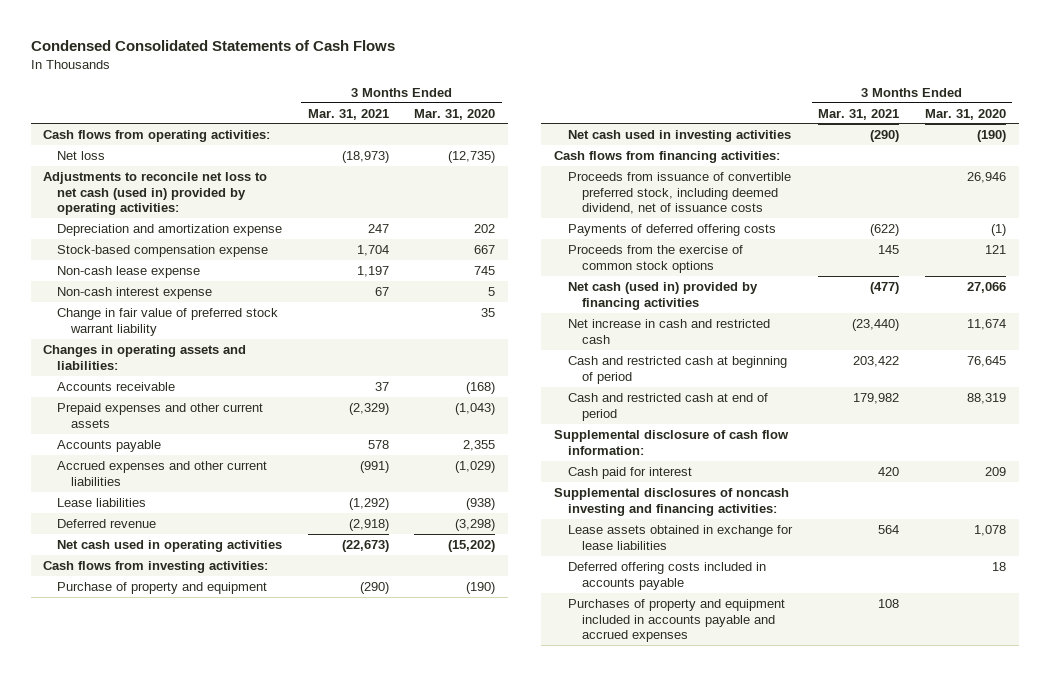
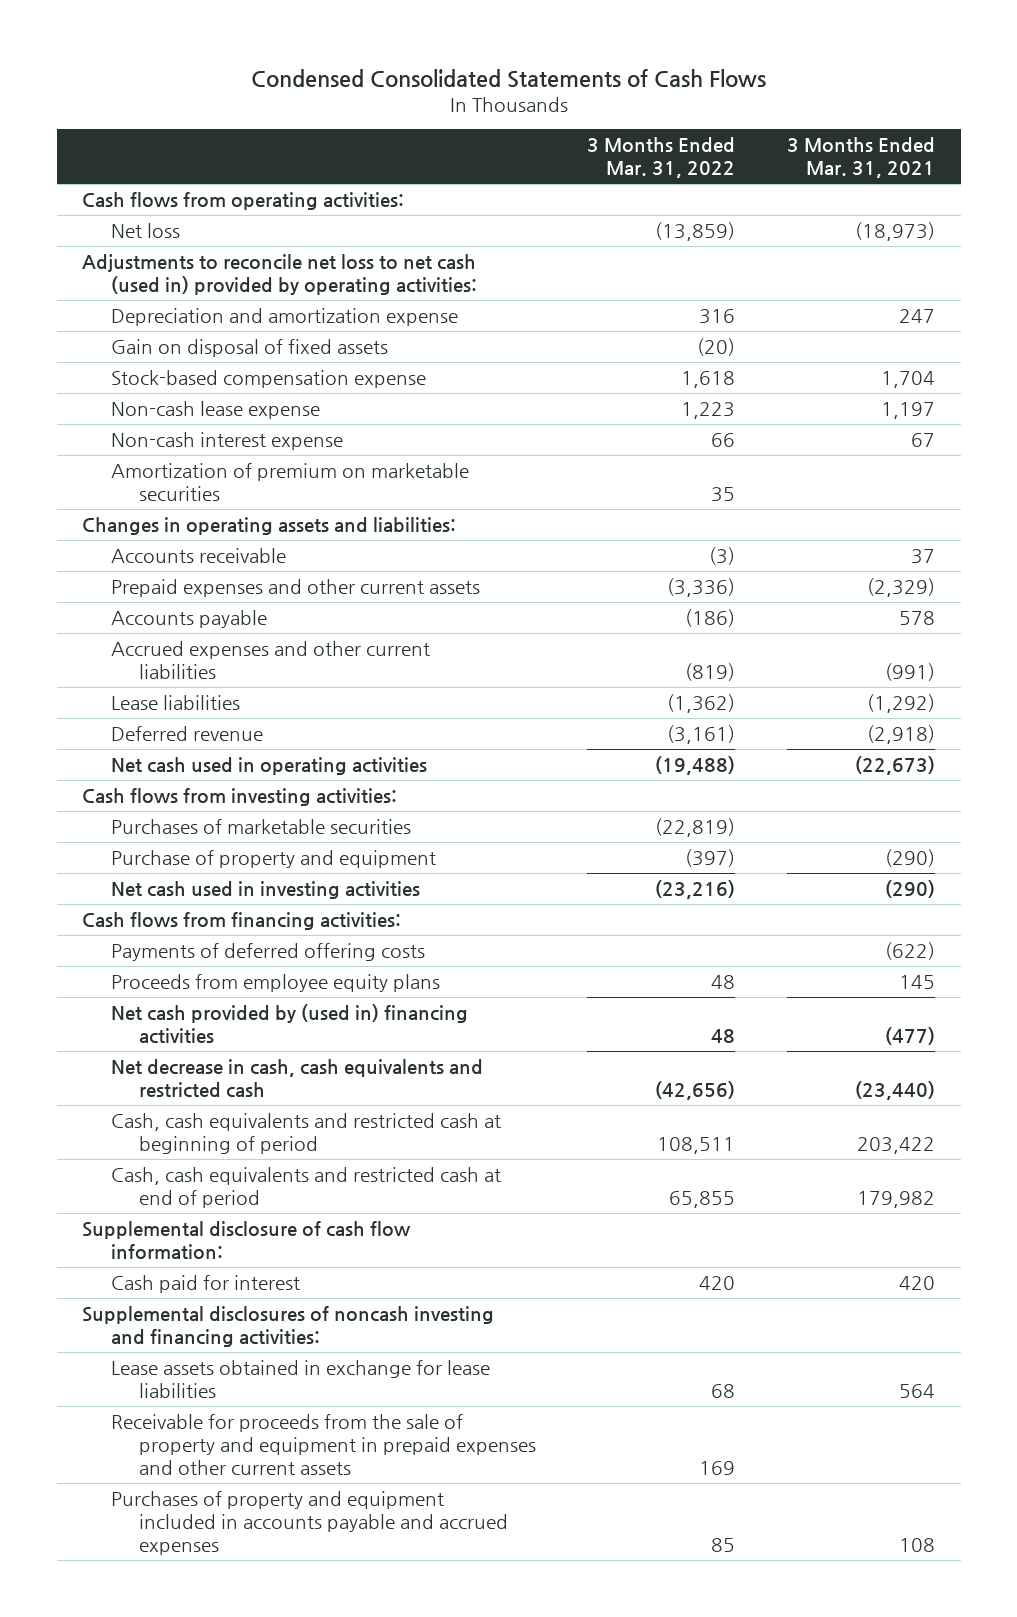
- | 3 Months Ended Mar. 31, 2021 | 3 Months Ended Mar. 31, 2020
+ | 3 Months Ended Mar. 31, 2022 | 3 Months Ended Mar. 31, 2021
+ Gain on disposal of fixed assets | (20) |
- Change in fair value of preferred stock warrant liability | | 35
+ Amortization of premium on marketable securities | 35 |
+ Purchases of marketable securities | (22,819) |
- Proceeds from issuance of convertible preferred stock, including deemed dividend, net of issuance costs | | 26,946
- Proceeds from the exercise of common stock options | 145 | 121
- Net cash (used in) provided by financing activities | (477) | 27,066
- Net increase in cash and restricted cash | (23,440) | 11,674
- Cash and restricted cash at beginning of period | 203,422 | 76,645
- Cash and restricted cash at end of period | 179,982 | 88,319
+ Proceeds from employee equity plans | 48 | 145
+ Net cash provided by (used in) financing activities | 48 | (477)
+ Net decrease in cash, cash equivalents and restricted cash | (42,656) | (23,440)
+ Cash, cash equivalents and restricted cash at beginning of period | 108,511 | 203,422
+ Cash, cash equivalents and restricted cash at end of period | 65,855 | 179,982
- Deferred offering costs included in accounts payable | | 18
+ Receivable for proceeds from the sale of property and equipment in prepaid expenses and other current assets | 169 |

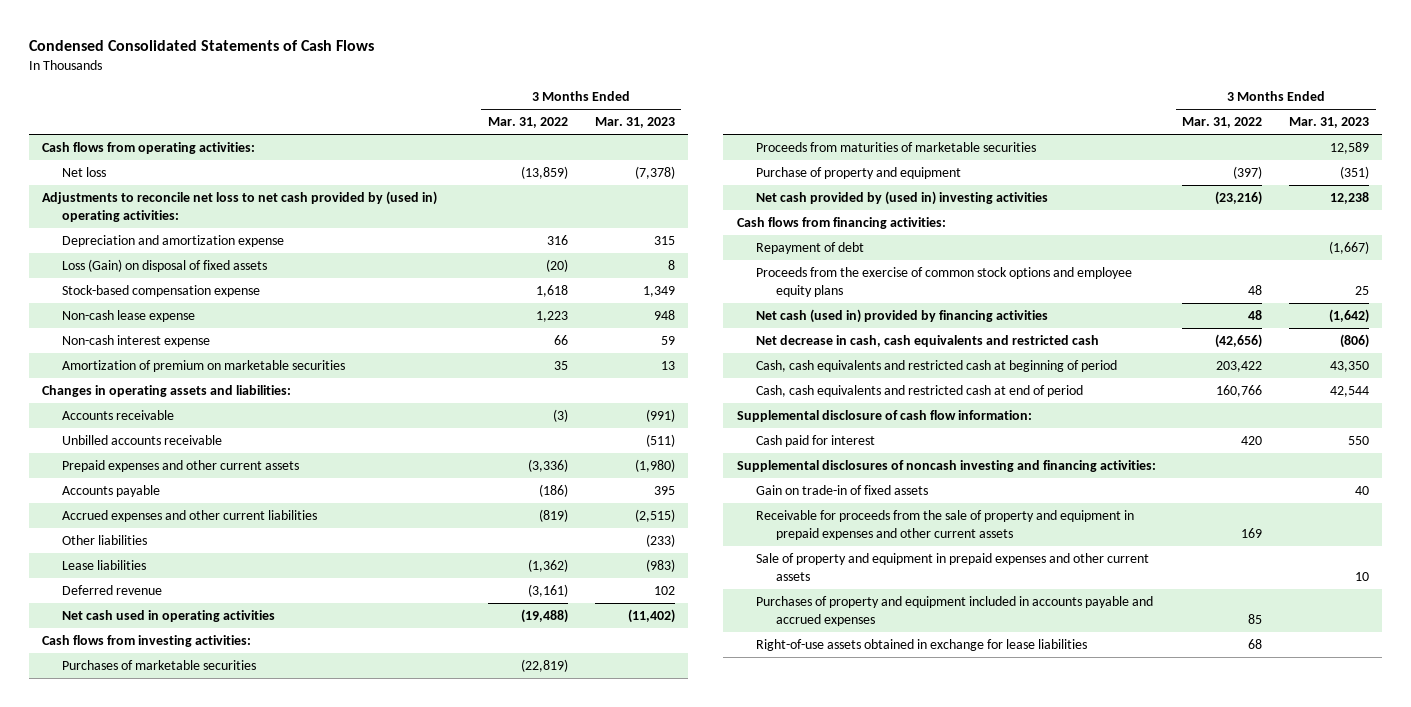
- | 3 Months Ended Mar. 31, 2022 | 3 Months Ended Mar. 31, 2021
+ | 3 Months Ended Mar. 31, 2022 | 3 Months Ended Mar. 31, 2023
- Adjustments to reconcile net loss to net cash (used in) provided by operating activities:
+ Adjustments to reconcile net loss to net cash provided by (used in) operating activities:
- Gain on disposal of fixed assets | (20) |
+ Loss (Gain) on disposal of fixed assets | (20) | 8
+ Unbilled accounts receivable | | (511)
+ Other liabilities | | (233)
+ Proceeds from maturities of marketable securities | | 12,589
- Net cash used in investing activities | (23,216) | (290)
+ Net cash provided by (used in) investing activities | (23,216) | 12,238
- Payments of deferred offering costs | | (622)
- Proceeds from employee equity plans | 48 | 145
- Net cash provided by (used in) financing activities | 48 | (477)
+ Repayment of debt | | (1,667)
+ Proceeds from the exercise of common stock options and employee equity plans | 48 | 25
+ Net cash (used in) provided by financing activities | 48 | (1,642)
- Cash, cash equivalents and restricted cash at beginning of period | 108,511 | 203,422
- Cash, cash equivalents and restricted cash at end of period | 65,855 | 179,982
+ Cash, cash equivalents and restricted cash at beginning of period | 203,422 | 43,350
+ Cash, cash equivalents and restricted cash at end of period | 160,766 | 42,544
- Lease assets obtained in exchange for lease liabilities | 68 | 564
+ Gain on trade-in of fixed assets | | 40
+ Sale of property and equipment in prepaid expenses and other current assets | | 10
+ Right-of-use assets obtained in exchange for lease liabilities | 68 |

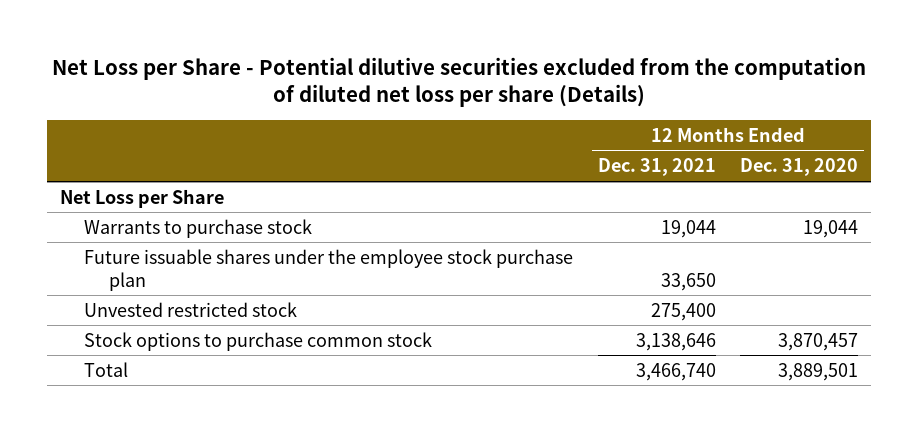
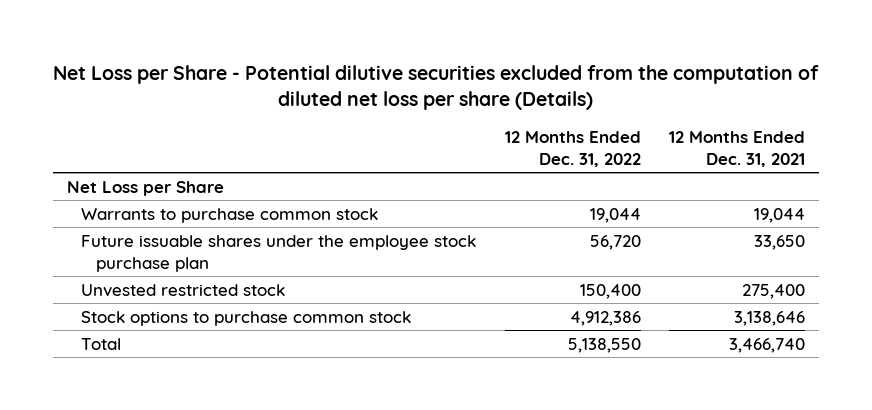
- | 12 Months Ended Dec. 31, 2021 | 12 Months Ended Dec. 31, 2020
+ | 12 Months Ended Dec. 31, 2022 | 12 Months Ended Dec. 31, 2021
- Warrants to purchase stock | 19,044 | 19,044
+ Warrants to purchase common stock | 19,044 | 19,044

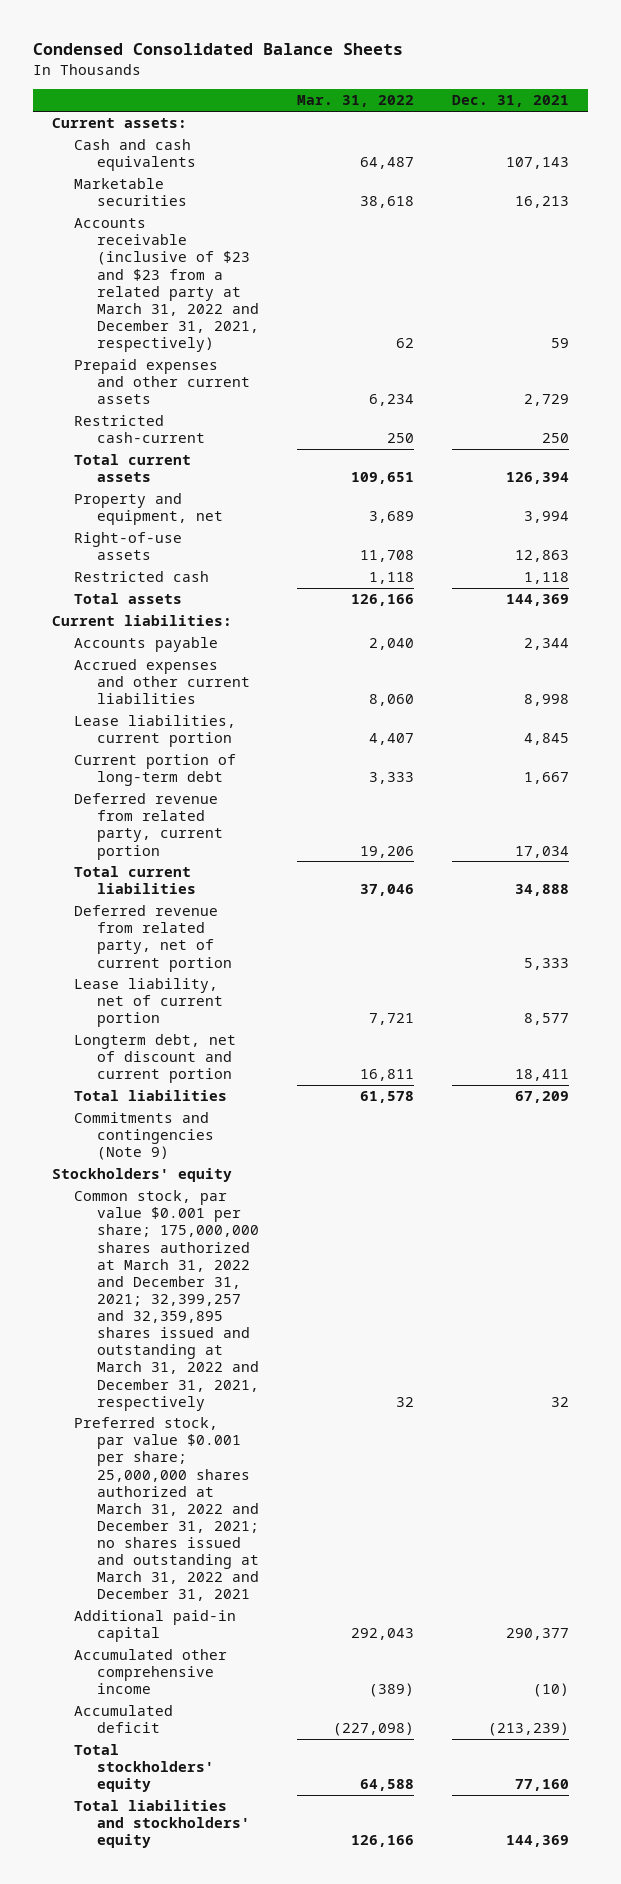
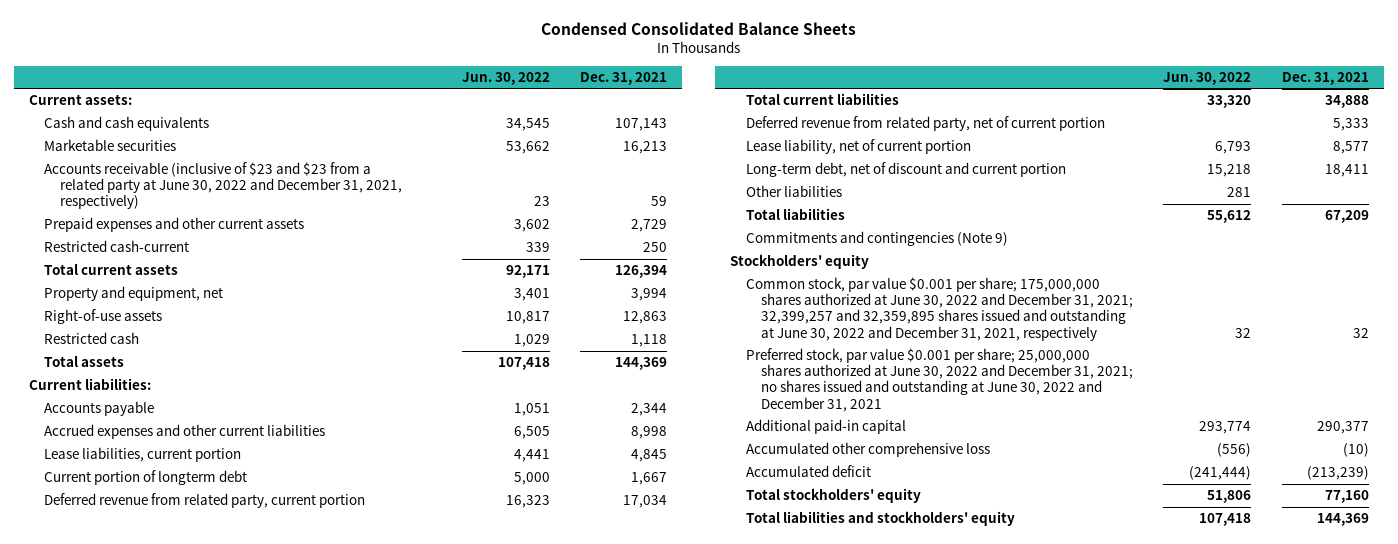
- | Mar. 31, 2022 | Dec. 31, 2021
+ | Jun. 30, 2022 | Dec. 31, 2021
- Accounts receivable (inclusive of $23 and $23 from a related party at March 31, 2022 and December 31, 2021, respectively) | 62 | 59
+ Accounts receivable (inclusive of $23 and $23 from a related party at June 30, 2022 and December 31, 2021, respectively) | 23 | 59
- Current portion of long-term debt | 3,333 | 1,667
+ Current portion of longterm debt | 5,000 | 1,667
- Longterm debt, net of discount and current portion | 16,811 | 18,411
+ Long-term debt, net of discount and current portion | 15,218 | 18,411
+ Other liabilities | 281 |
- Common stock, par value $0.001 per share; 175,000,000 shares authorized at March 31, 2022 and December 31, 2021; 32,399,257 and 32,359,895 shares issued and outstanding at March 31, 2022 and December 31, 2021, respectively | 32 | 32
- Preferred stock, par value $0.001 per share; 25,000,000 shares authorized at March 31, 2022 and December 31, 2021; no shares issued and outstanding at March 31, 2022 and December 31, 2021
+ Common stock, par value $0.001 per share; 175,000,000 shares authorized at June 30, 2022 and December 31, 2021; 32,399,257 and 32,359,895 shares issued and outstanding at June 30, 2022 and December 31, 2021, respectively | 32 | 32
+ Preferred stock, par value $0.001 per share; 25,000,000 shares authorized at June 30, 2022 and December 31, 2021; no shares issued and outstanding at June 30, 2022 and December 31, 2021
- Accumulated other comprehensive income | (389) | (10)
+ Accumulated other comprehensive loss | (556) | (10)

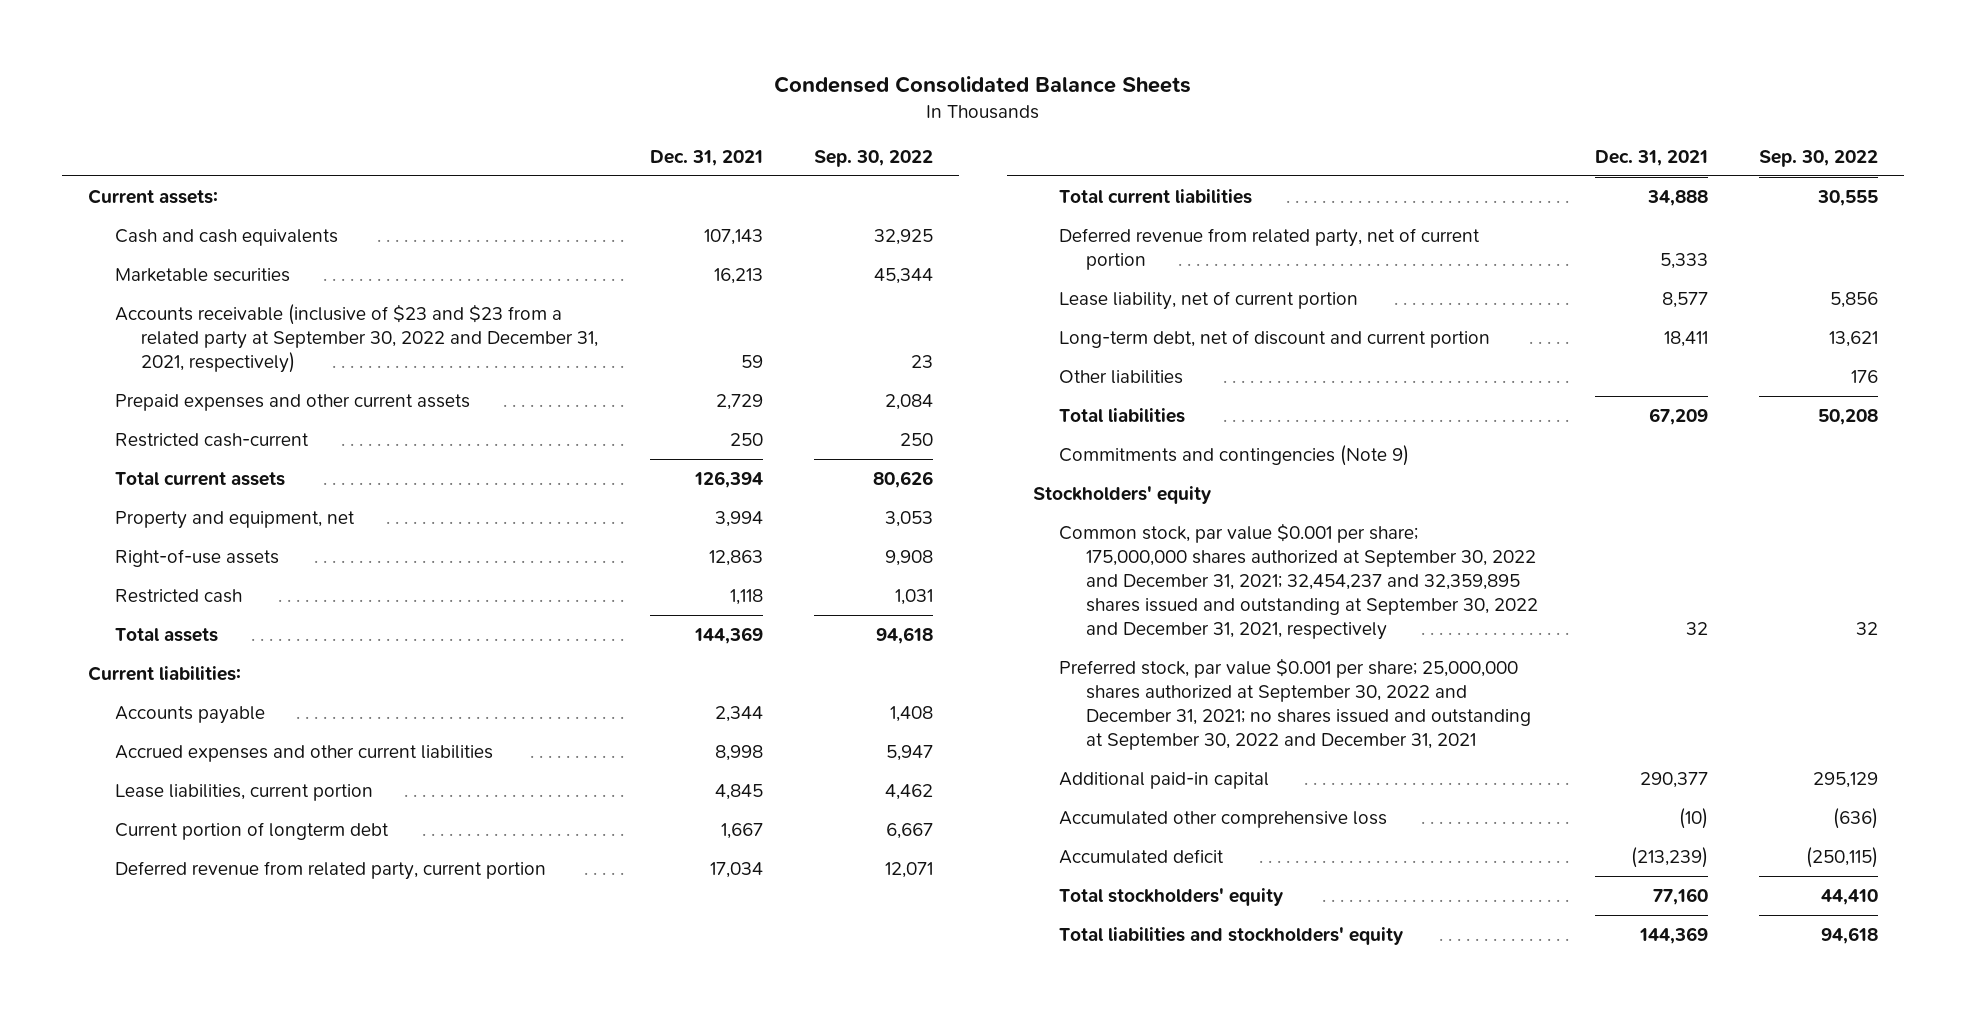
- | Jun. 30, 2022 | Dec. 31, 2021
+ | Dec. 31, 2021 | Sep. 30, 2022
- Accounts receivable (inclusive of $23 and $23 from a related party at June 30, 2022 and December 31, 2021, respectively) | 23 | 59
+ Accounts receivable (inclusive of $23 and $23 from a related party at September 30, 2022 and December 31, 2021, respectively) | 59 | 23
- Common stock, par value $0.001 per share; 175,000,000 shares authorized at June 30, 2022 and December 31, 2021; 32,399,257 and 32,359,895 shares issued and outstanding at June 30, 2022 and December 31, 2021, respectively | 32 | 32
- Preferred stock, par value $0.001 per share; 25,000,000 shares authorized at June 30, 2022 and December 31, 2021; no shares issued and outstanding at June 30, 2022 and December 31, 2021
+ Common stock, par value $0.001 per share; 175,000,000 shares authorized at September 30, 2022 and December 31, 2021; 32,454,237 and 32,359,895 shares issued and outstanding at September 30, 2022 and December 31, 2021, respectively | 32 | 32
+ Preferred stock, par value $0.001 per share; 25,000,000 shares authorized at September 30, 2022 and December 31, 2021; no shares issued and outstanding at September 30, 2022 and December 31, 2021

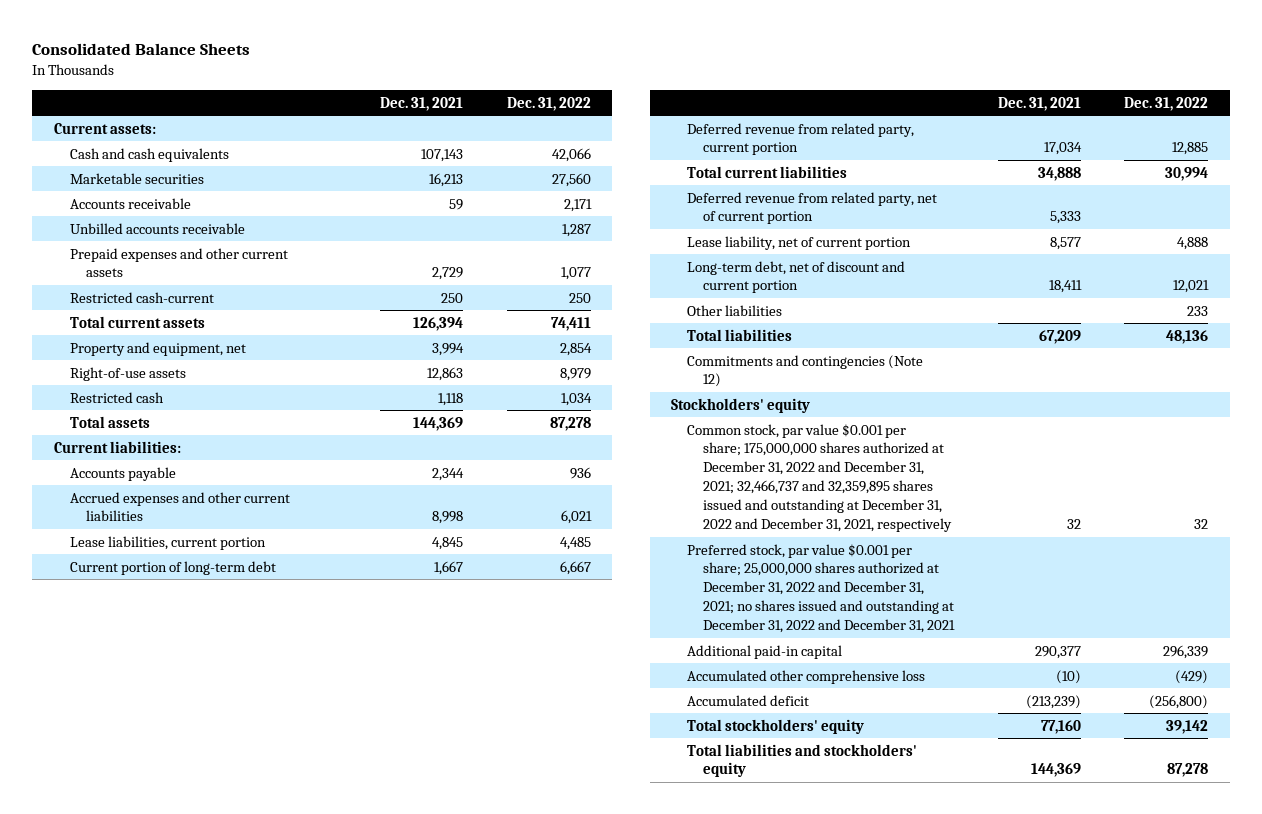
- Condensed Consolidated Balance Sheets
+ Consolidated Balance Sheets
- | Dec. 31, 2021 | Sep. 30, 2022
+ | Dec. 31, 2021 | Dec. 31, 2022
- Accounts receivable (inclusive of $23 and $23 from a related party at September 30, 2022 and December 31, 2021, respectively) | 59 | 23
+ Accounts receivable | 59 | 2,171
+ Unbilled accounts receivable | | 1,287
- Current portion of longterm debt | 1,667 | 6,667
+ Current portion of long-term debt | 1,667 | 6,667
- Commitments and contingencies (Note 9)
+ Commitments and contingencies (Note 12)
- Common stock, par value $0.001 per share; 175,000,000 shares authorized at September 30, 2022 and December 31, 2021; 32,454,237 and 32,359,895 shares issued and outstanding at September 30, 2022 and December 31, 2021, respectively | 32 | 32
- Preferred stock, par value $0.001 per share; 25,000,000 shares authorized at September 30, 2022 and December 31, 2021; no shares issued and outstanding at September 30, 2022 and December 31, 2021
+ Common stock, par value $0.001 per share; 175,000,000 shares authorized at December 31, 2022 and December 31, 2021; 32,466,737 and 32,359,895 shares issued and outstanding at December 31, 2022 and December 31, 2021, respectively | 32 | 32
+ Preferred stock, par value $0.001 per share; 25,000,000 shares authorized at December 31, 2022 and December 31, 2021; no shares issued and outstanding at December 31, 2022 and December 31, 2021

